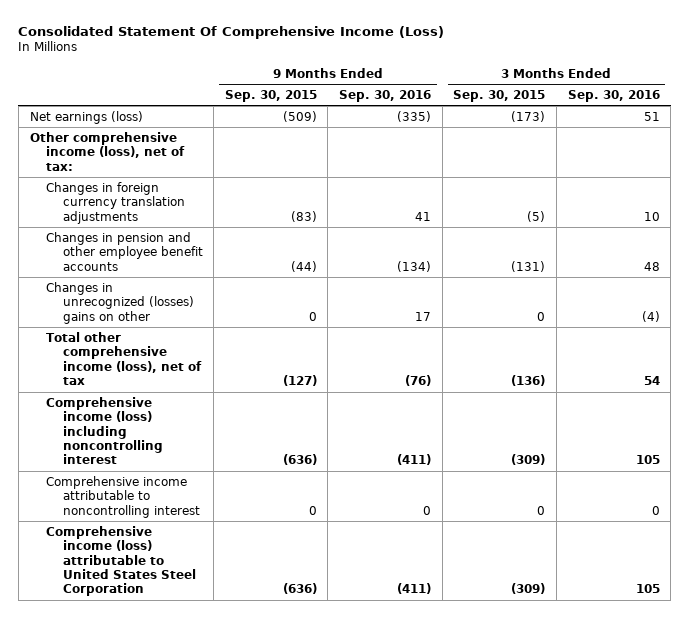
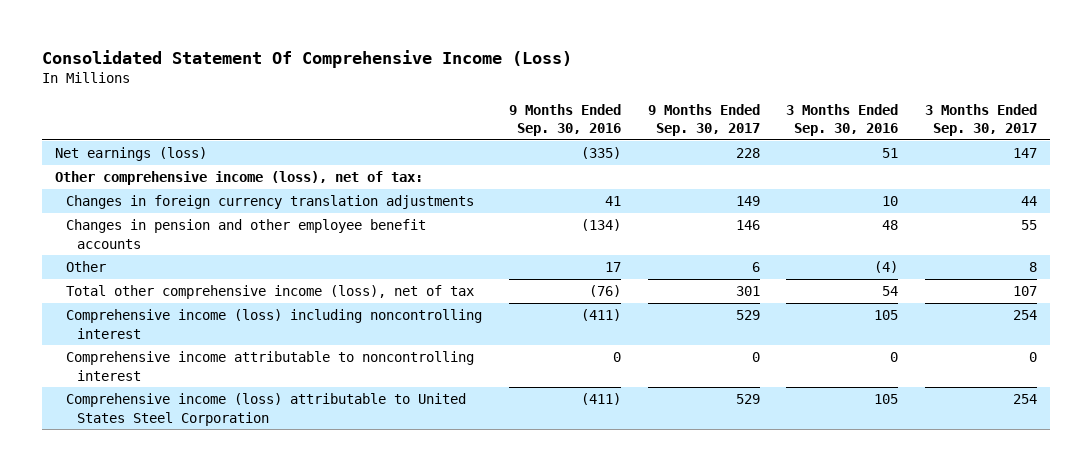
- | 9 Months Ended Sep. 30, 2015 | 9 Months Ended Sep. 30, 2016 | 3 Months Ended Sep. 30, 2015 | 3 Months Ended Sep. 30, 2016
+ | 9 Months Ended Sep. 30, 2016 | 9 Months Ended Sep. 30, 2017 | 3 Months Ended Sep. 30, 2016 | 3 Months Ended Sep. 30, 2017
- Changes in unrecognized (losses) gains on other | 0 | 17 | 0 | (4)
+ Other | 17 | 6 | (4) | 8

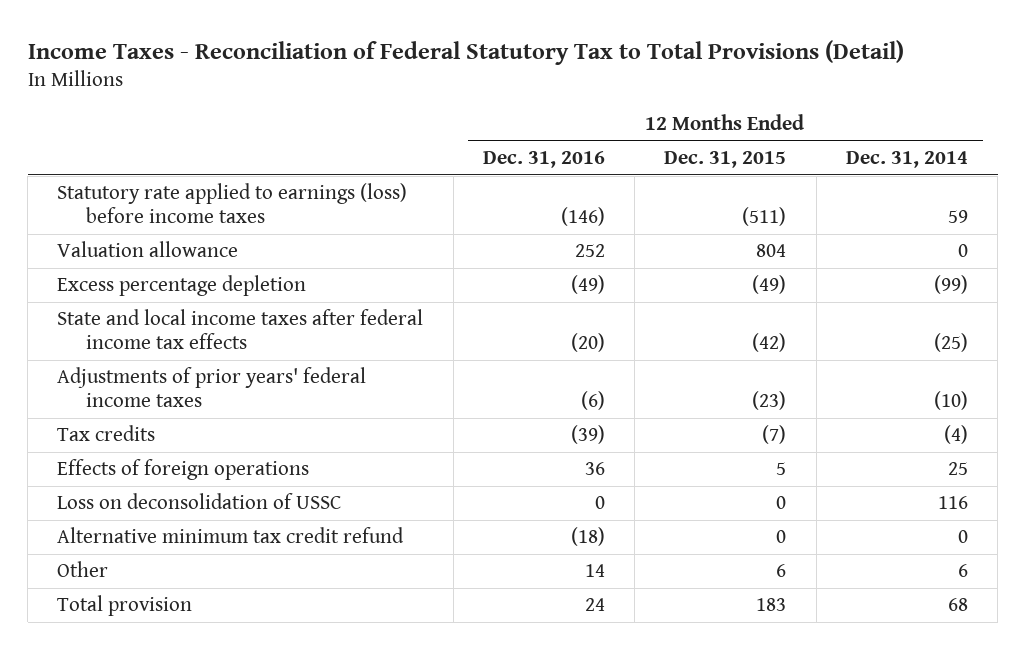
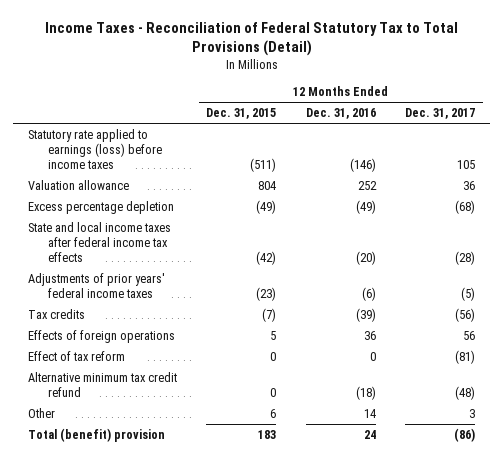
- | 12 Months Ended Dec. 31, 2016 | 12 Months Ended Dec. 31, 2015 | 12 Months Ended Dec. 31, 2014
+ | 12 Months Ended Dec. 31, 2015 | 12 Months Ended Dec. 31, 2016 | 12 Months Ended Dec. 31, 2017
- Loss on deconsolidation of USSC | 0 | 0 | 116
+ Effect of tax reform | 0 | 0 | (81)
- Total provision | 24 | 183 | 68
+ Total (benefit) provision | 183 | 24 | (86)

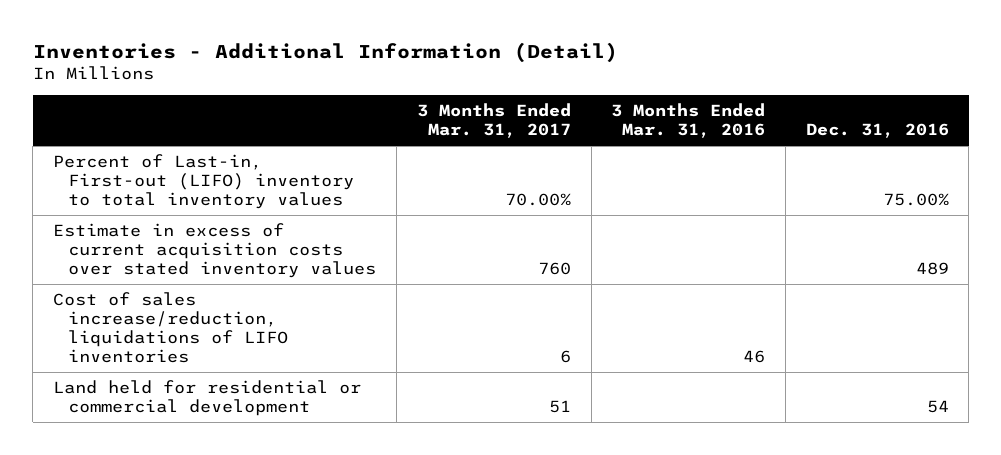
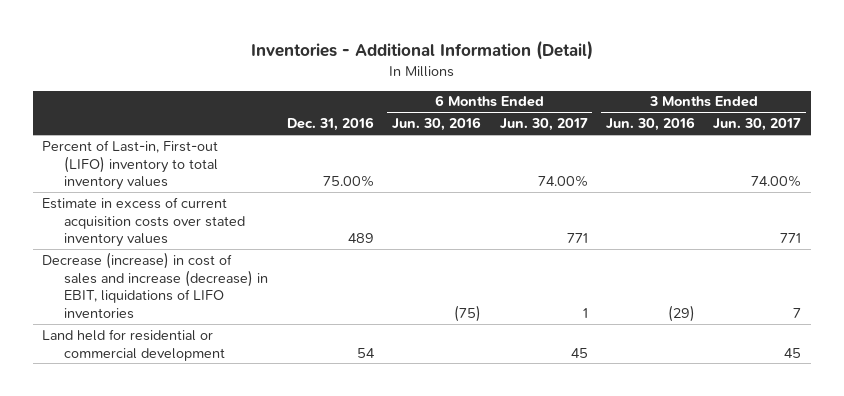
- | 3 Months Ended Mar. 31, 2017 | 3 Months Ended Mar. 31, 2016 | Dec. 31, 2016
+ | Dec. 31, 2016 | 6 Months Ended Jun. 30, 2016 | 6 Months Ended Jun. 30, 2017 | 3 Months Ended Jun. 30, 2016 | 3 Months Ended Jun. 30, 2017
- Cost of sales increase/reduction, liquidations of LIFO inventories | 6 | 46 |
+ Decrease (increase) in cost of sales and increase (decrease) in EBIT, liquidations of LIFO inventories | | (75) | 1 | (29) | 7

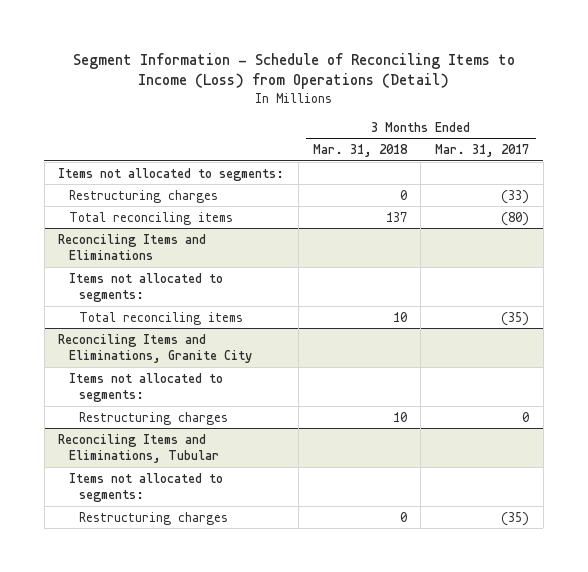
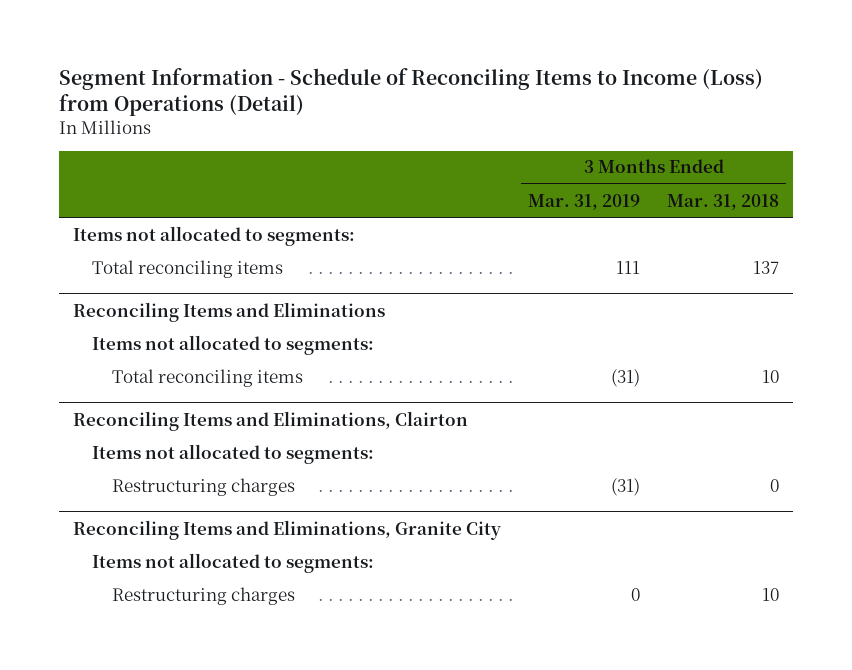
- | 3 Months Ended Mar. 31, 2018 | 3 Months Ended Mar. 31, 2017
+ | 3 Months Ended Mar. 31, 2019 | 3 Months Ended Mar. 31, 2018
- Restructuring charges | 0 | (33)
+ Reconciling Items and Eliminations, Clairton
+ Items not allocated to segments:
+ Restructuring charges | (31) | 0
- Reconciling Items and Eliminations, Tubular
- Items not allocated to segments:
- Restructuring charges | 0 | (35)

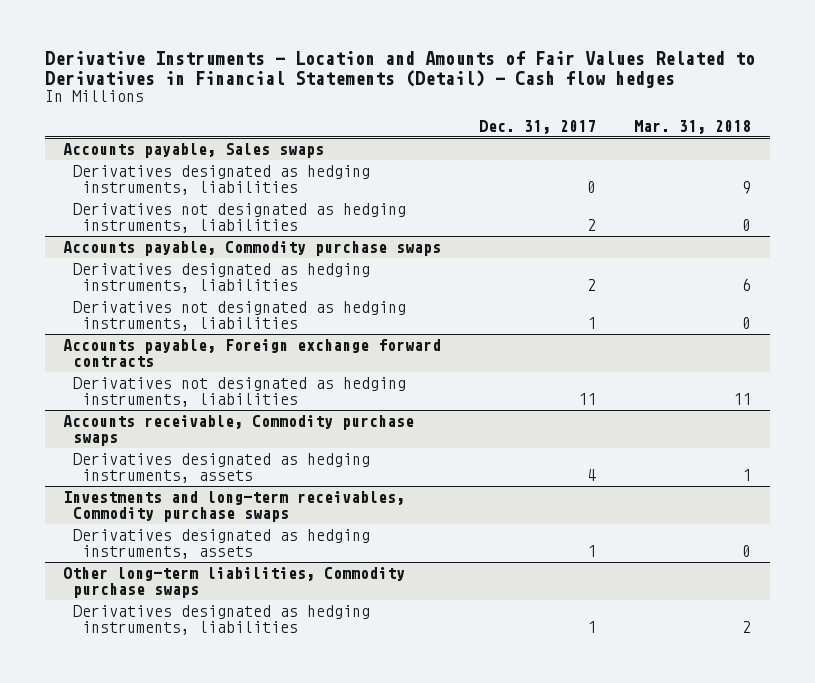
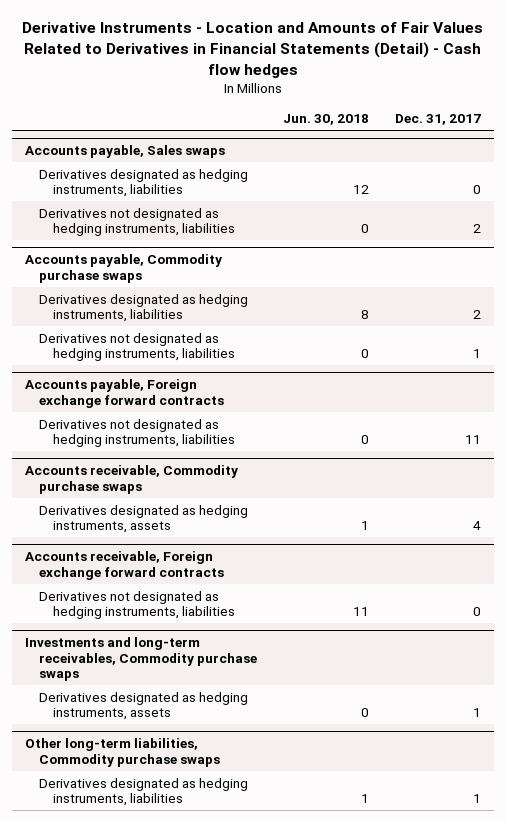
- | Dec. 31, 2017 | Mar. 31, 2018
+ | Jun. 30, 2018 | Dec. 31, 2017
+ Accounts receivable, Foreign exchange forward contracts
+ Derivatives not designated as hedging instruments, liabilities | 11 | 0

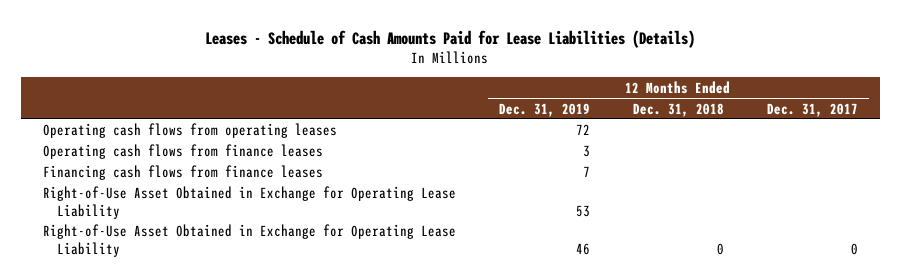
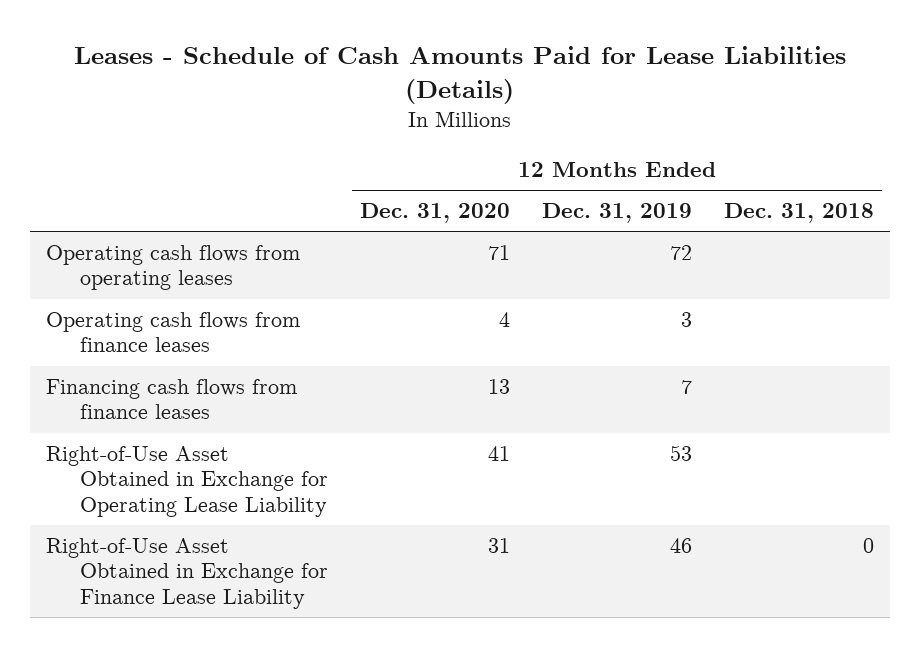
- | 12 Months Ended Dec. 31, 2019 | 12 Months Ended Dec. 31, 2018 | 12 Months Ended Dec. 31, 2017
+ | 12 Months Ended Dec. 31, 2020 | 12 Months Ended Dec. 31, 2019 | 12 Months Ended Dec. 31, 2018
- Right-of-Use Asset Obtained in Exchange for Operating Lease Liability | 46 | 0 | 0
+ Right-of-Use Asset Obtained in Exchange for Finance Lease Liability | 31 | 46 | 0

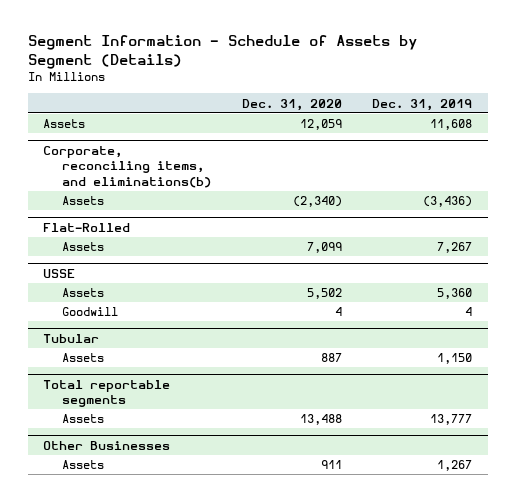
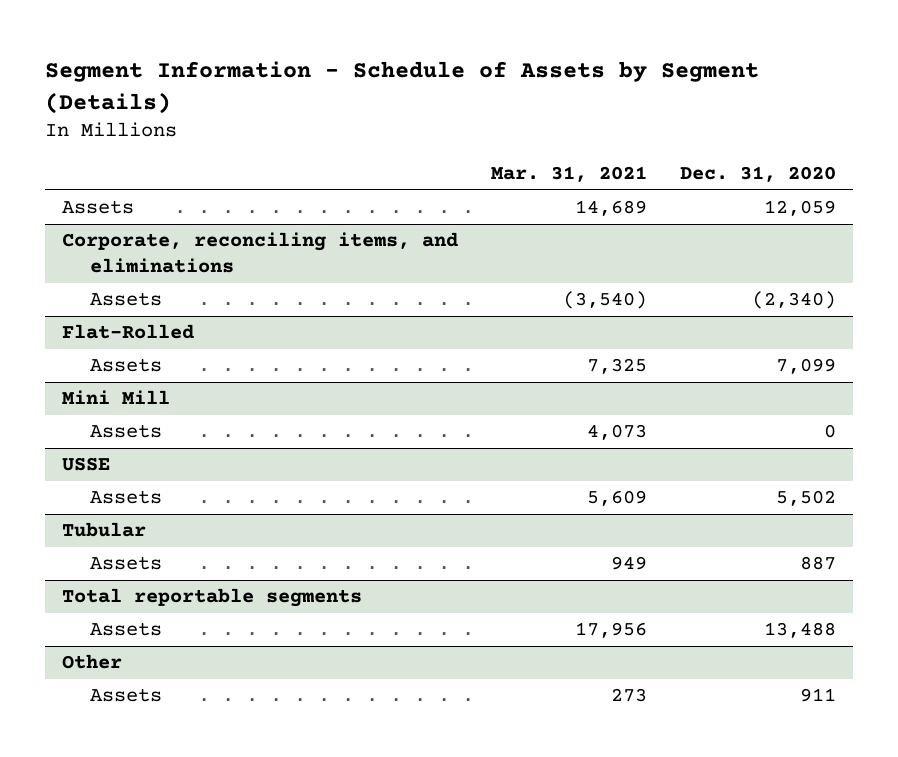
- | Dec. 31, 2020 | Dec. 31, 2019
+ | Mar. 31, 2021 | Dec. 31, 2020
- Corporate, reconciling items, and eliminations(b)
+ Corporate, reconciling items, and eliminations
+ Mini Mill
+ Assets | 4,073 | 0
@ USSE
- Goodwill | 4 | 4
- Other Businesses
+ Other

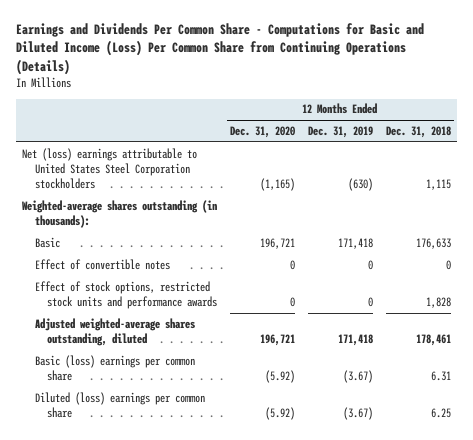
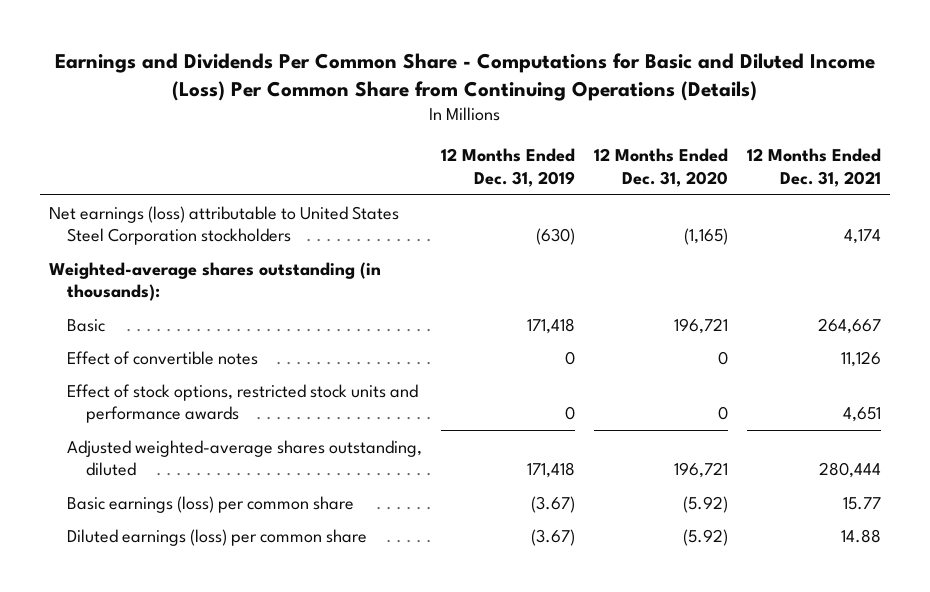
- | 12 Months Ended Dec. 31, 2020 | 12 Months Ended Dec. 31, 2019 | 12 Months Ended Dec. 31, 2018
+ | 12 Months Ended Dec. 31, 2019 | 12 Months Ended Dec. 31, 2020 | 12 Months Ended Dec. 31, 2021
- Net (loss) earnings attributable to United States Steel Corporation stockholders | (1,165) | (630) | 1,115
+ Net earnings (loss) attributable to United States Steel Corporation stockholders | (630) | (1,165) | 4,174
- Basic (loss) earnings per common share | (5.92) | (3.67) | 6.31
- Diluted (loss) earnings per common share | (5.92) | (3.67) | 6.25
+ Basic earnings (loss) per common share | (3.67) | (5.92) | 15.77
+ Diluted earnings (loss) per common share | (3.67) | (5.92) | 14.88

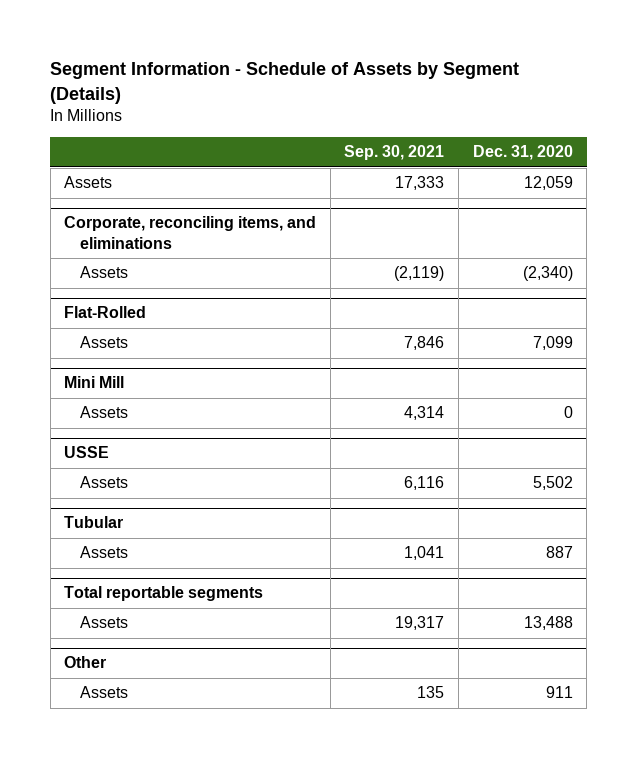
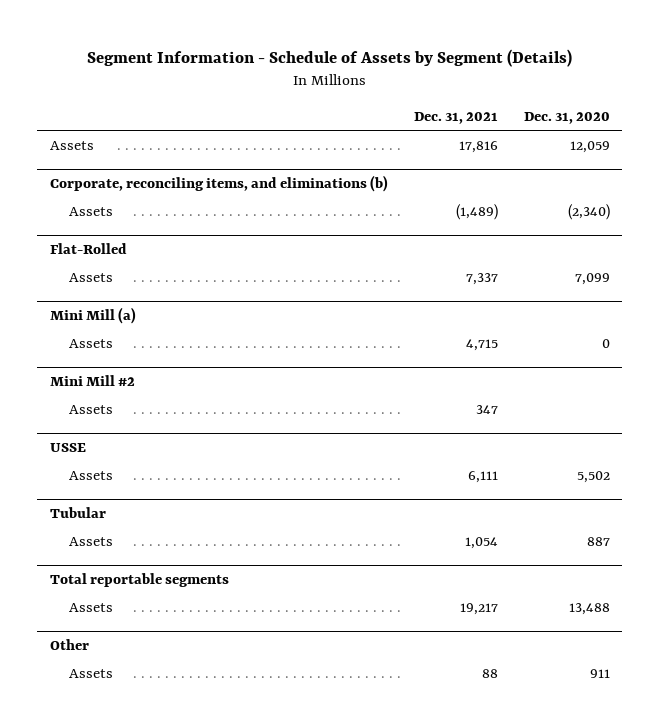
- | Sep. 30, 2021 | Dec. 31, 2020
+ | Dec. 31, 2021 | Dec. 31, 2020
- Corporate, reconciling items, and eliminations
+ Corporate, reconciling items, and eliminations (b)
- Mini Mill
+ Mini Mill (a)
+ Mini Mill #2
+ Assets | 347 |

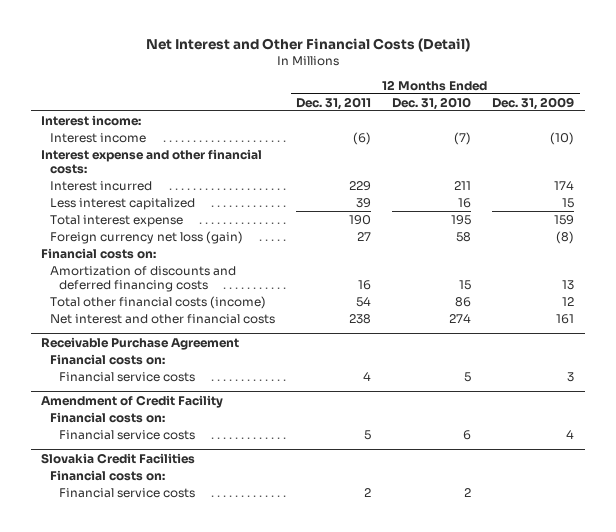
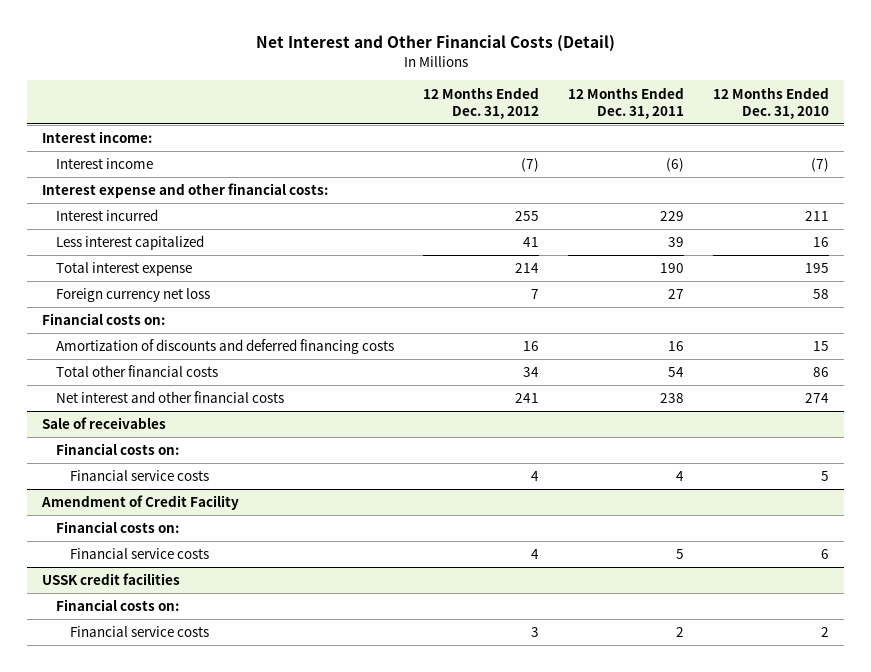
- | 12 Months Ended Dec. 31, 2011 | 12 Months Ended Dec. 31, 2010 | 12 Months Ended Dec. 31, 2009
+ | 12 Months Ended Dec. 31, 2012 | 12 Months Ended Dec. 31, 2011 | 12 Months Ended Dec. 31, 2010
- Foreign currency net loss (gain) | 27 | 58 | (8)
+ Foreign currency net loss | 7 | 27 | 58
- Total other financial costs (income) | 54 | 86 | 12
+ Total other financial costs | 34 | 54 | 86
- Receivable Purchase Agreement
+ Sale of receivables
- Slovakia Credit Facilities
+ USSK credit facilities

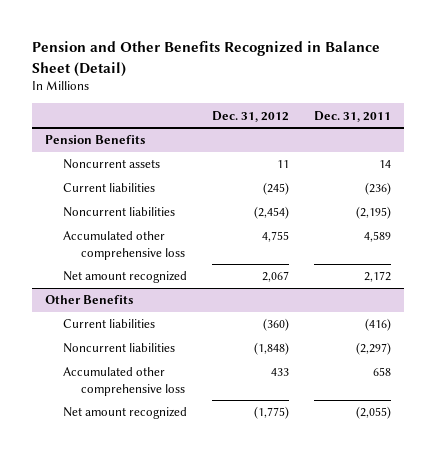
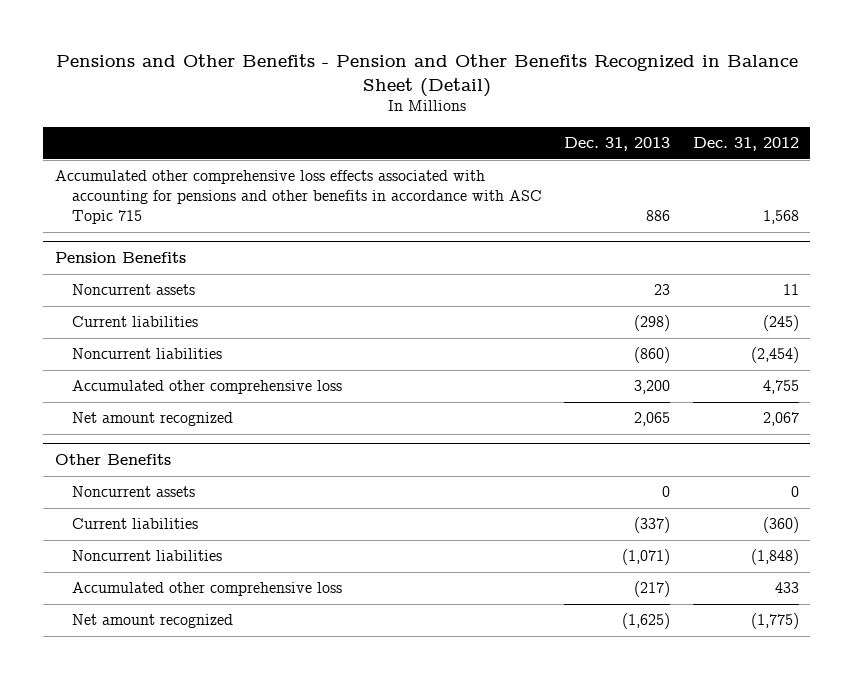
- Pension and Other Benefits Recognized in Balance Sheet (Detail)
+ Pensions and Other Benefits - Pension and Other Benefits Recognized in Balance Sheet (Detail)
- | Dec. 31, 2012 | Dec. 31, 2011
+ | Dec. 31, 2013 | Dec. 31, 2012
+ Accumulated other comprehensive loss effects associated with accounting for pensions and other benefits in accordance with ASC Topic 715 | 886 | 1,568
@ Other Benefits
+ Noncurrent assets | 0 | 0

